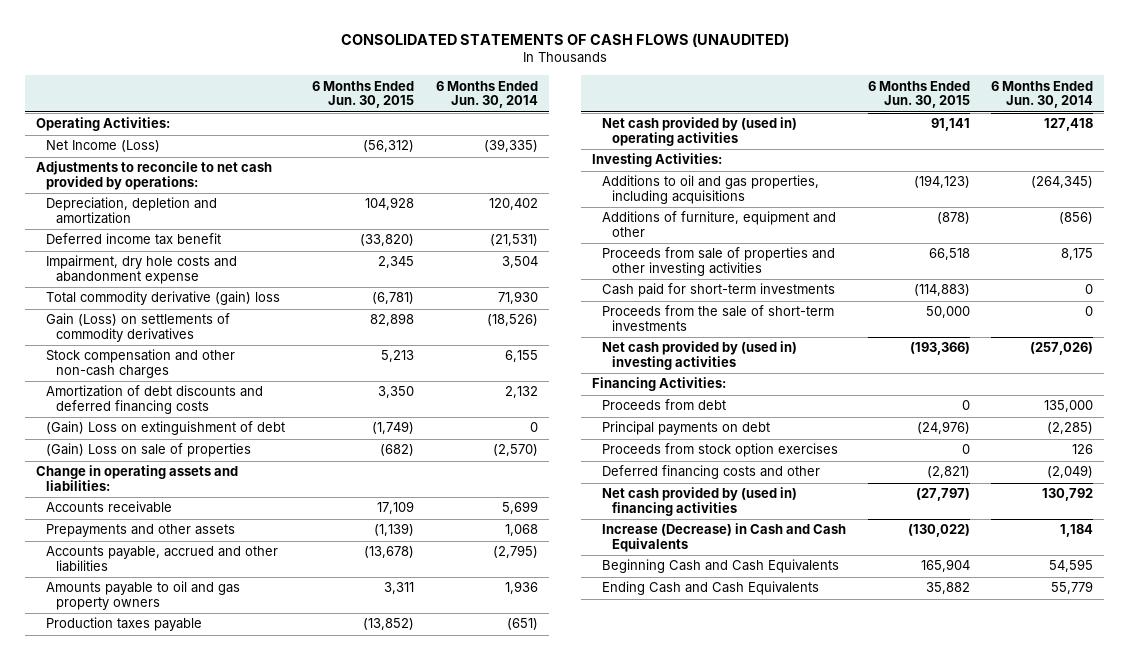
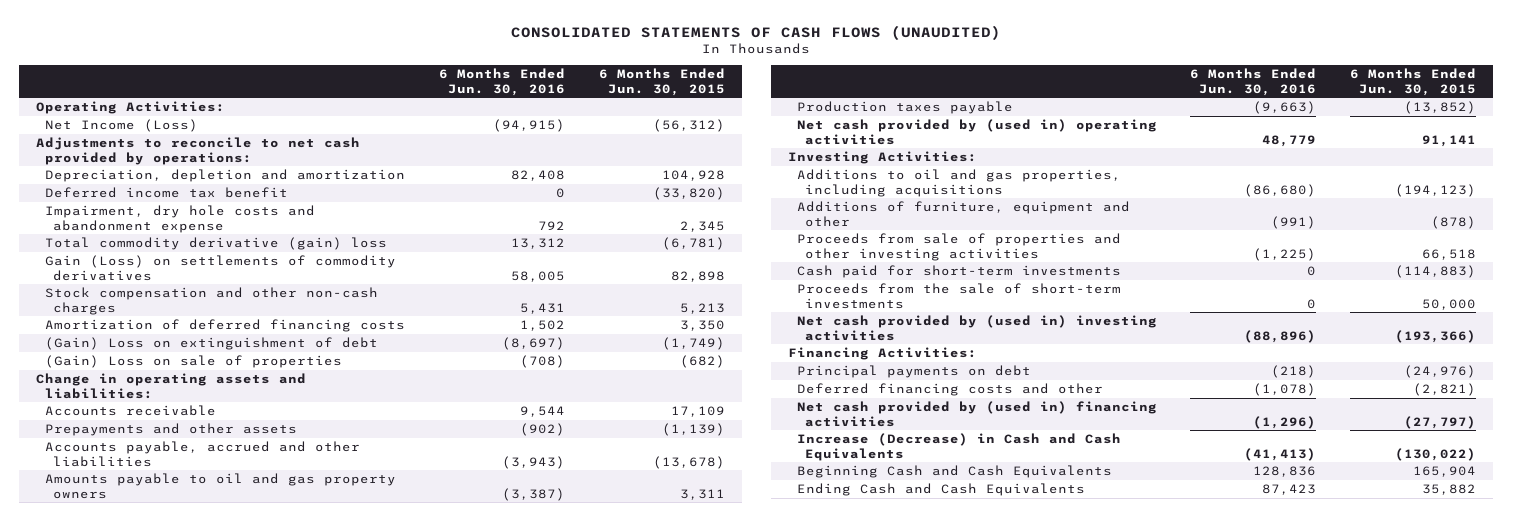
- | 6 Months Ended Jun. 30, 2015 | 6 Months Ended Jun. 30, 2014
+ | 6 Months Ended Jun. 30, 2016 | 6 Months Ended Jun. 30, 2015
- Amortization of debt discounts and deferred financing costs | 3,350 | 2,132
+ Amortization of deferred financing costs | 1,502 | 3,350
- Proceeds from debt | 0 | 135,000
- Proceeds from stock option exercises | 0 | 126

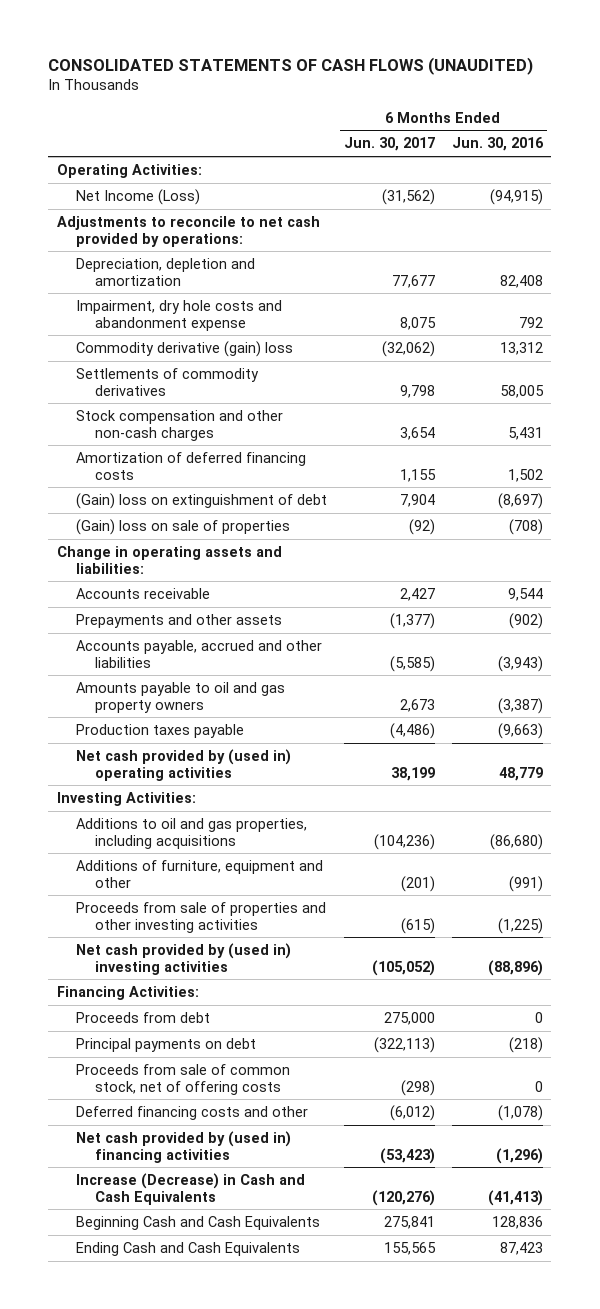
- | 6 Months Ended Jun. 30, 2016 | 6 Months Ended Jun. 30, 2015
+ | 6 Months Ended Jun. 30, 2017 | 6 Months Ended Jun. 30, 2016
- Deferred income tax benefit | 0 | (33,820)
- Total commodity derivative (gain) loss | 13,312 | (6,781)
- Gain (Loss) on settlements of commodity derivatives | 58,005 | 82,898
+ Commodity derivative (gain) loss | (32,062) | 13,312
+ Settlements of commodity derivatives | 9,798 | 58,005
- (Gain) Loss on extinguishment of debt | (8,697) | (1,749)
- (Gain) Loss on sale of properties | (708) | (682)
+ (Gain) loss on extinguishment of debt | 7,904 | (8,697)
+ (Gain) loss on sale of properties | (92) | (708)
- Cash paid for short-term investments | 0 | (114,883)
- Proceeds from the sale of short-term investments | 0 | 50,000
+ Proceeds from debt | 275,000 | 0
+ Proceeds from sale of common stock, net of offering costs | (298) | 0

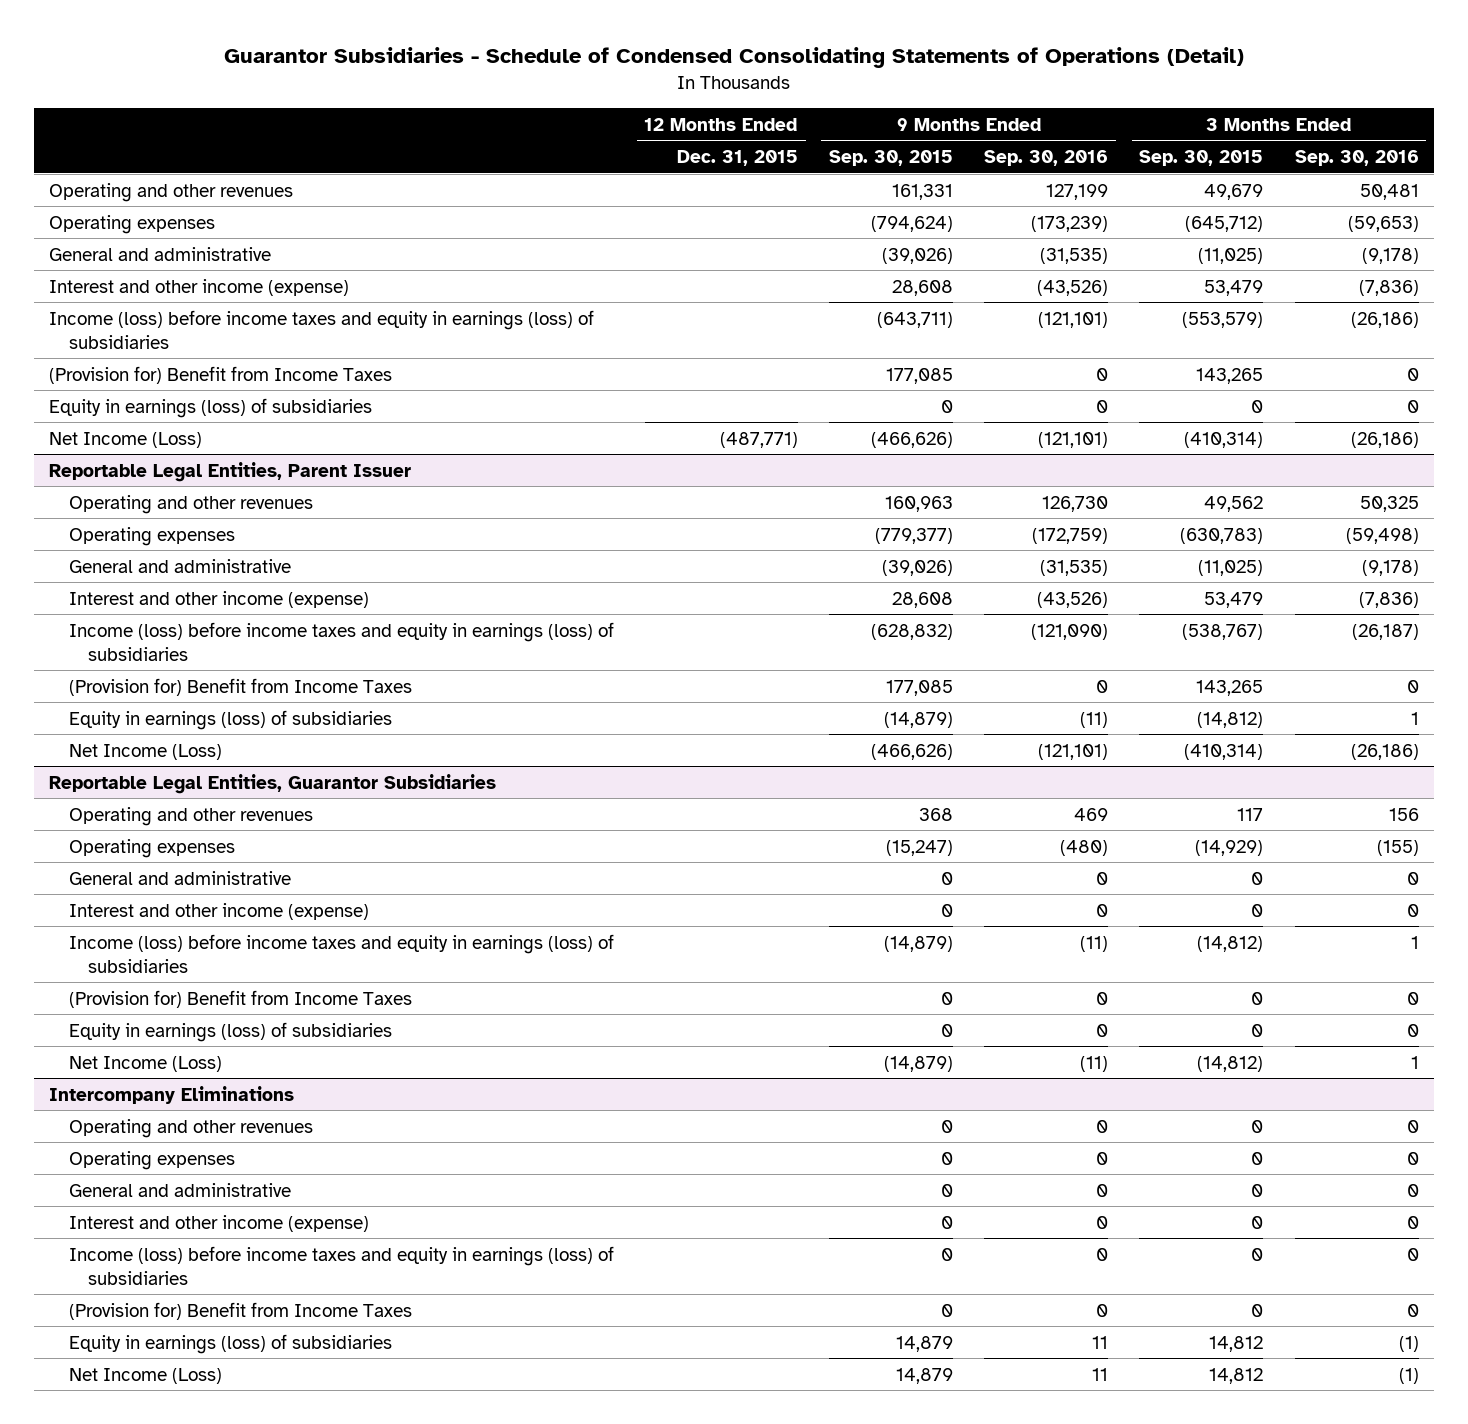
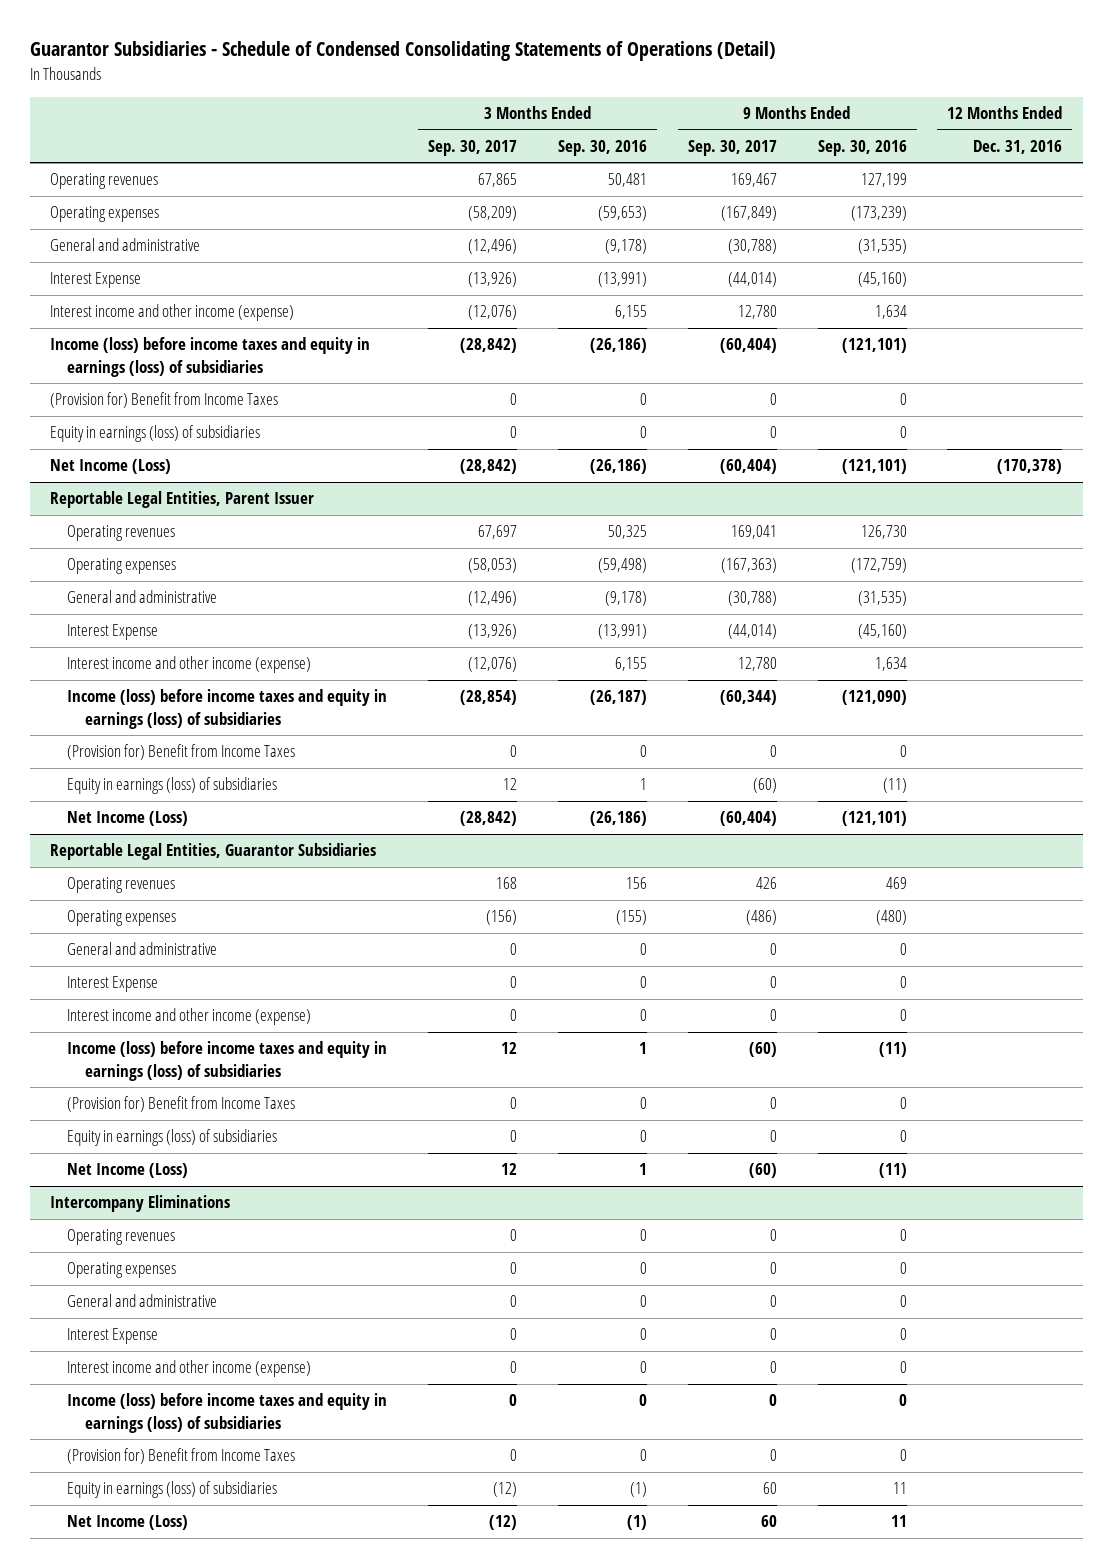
- | 12 Months Ended Dec. 31, 2015 | 9 Months Ended Sep. 30, 2015 | 9 Months Ended Sep. 30, 2016 | 3 Months Ended Sep. 30, 2015 | 3 Months Ended Sep. 30, 2016
+ | 3 Months Ended Sep. 30, 2017 | 3 Months Ended Sep. 30, 2016 | 9 Months Ended Sep. 30, 2017 | 9 Months Ended Sep. 30, 2016 | 12 Months Ended Dec. 31, 2016
- Operating and other revenues | | 161,331 | 127,199 | 49,679 | 50,481
+ Operating revenues | 67,865 | 50,481 | 169,467 | 127,199 |
- Interest and other income (expense) | | 28,608 | (43,526) | 53,479 | (7,836)
+ Interest Expense | (13,926) | (13,991) | (44,014) | (45,160) |
+ Interest income and other income (expense) | (12,076) | 6,155 | 12,780 | 1,634 |
@ Reportable Legal Entities, Parent Issuer
- Operating and other revenues | | 160,963 | 126,730 | 49,562 | 50,325
+ Operating revenues | 67,697 | 50,325 | 169,041 | 126,730 |
- Interest and other income (expense) | | 28,608 | (43,526) | 53,479 | (7,836)
+ Interest Expense | (13,926) | (13,991) | (44,014) | (45,160) |
+ Interest income and other income (expense) | (12,076) | 6,155 | 12,780 | 1,634 |
@ Reportable Legal Entities, Guarantor Subsidiaries
- Operating and other revenues | | 368 | 469 | 117 | 156
+ Operating revenues | 168 | 156 | 426 | 469 |
- Interest and other income (expense) | | 0 | 0 | 0 | 0
+ Interest Expense | 0 | 0 | 0 | 0 |
+ Interest income and other income (expense) | 0 | 0 | 0 | 0 |
@ Intercompany Eliminations
- Operating and other revenues | | 0 | 0 | 0 | 0
+ Operating revenues | 0 | 0 | 0 | 0 |
- Interest and other income (expense) | | 0 | 0 | 0 | 0
+ Interest Expense | 0 | 0 | 0 | 0 |
+ Interest income and other income (expense) | 0 | 0 | 0 | 0 |

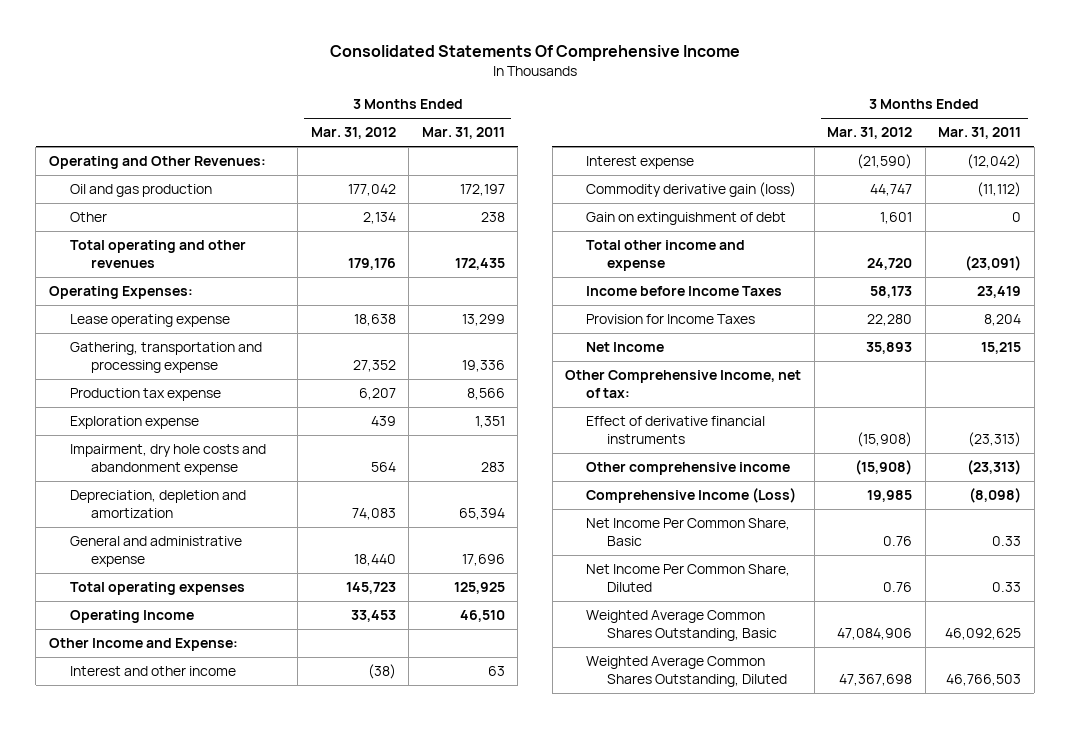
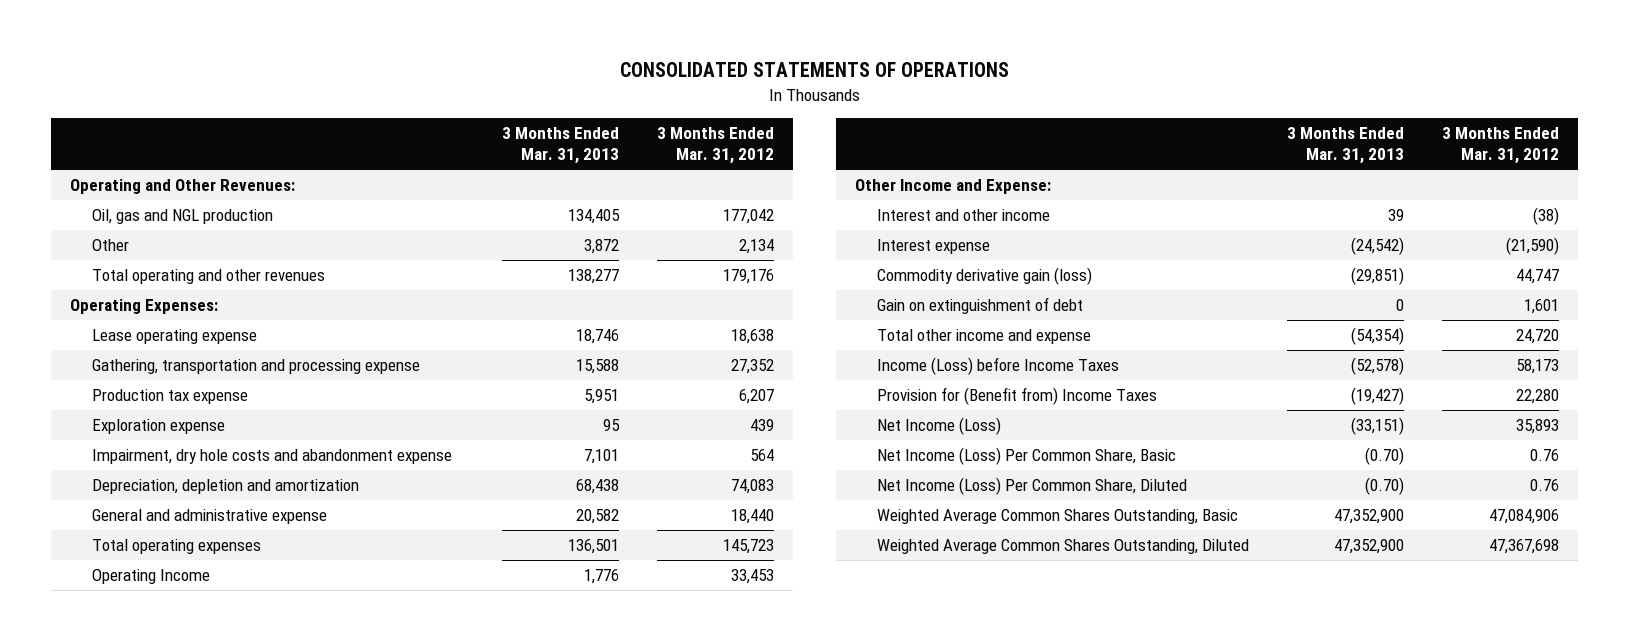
- Consolidated Statements Of Comprehensive Income
+ CONSOLIDATED STATEMENTS OF OPERATIONS
- | 3 Months Ended Mar. 31, 2012 | 3 Months Ended Mar. 31, 2011
+ | 3 Months Ended Mar. 31, 2013 | 3 Months Ended Mar. 31, 2012
- Oil and gas production | 177,042 | 172,197
+ Oil, gas and NGL production | 134,405 | 177,042
- Income before Income Taxes | 58,173 | 23,419
- Provision for Income Taxes | 22,280 | 8,204
- Net Income | 35,893 | 15,215
- Other Comprehensive Income, net of tax:
- Effect of derivative financial instruments | (15,908) | (23,313)
- Other comprehensive income | (15,908) | (23,313)
- Comprehensive Income (Loss) | 19,985 | (8,098)
- Net Income Per Common Share, Basic | 0.76 | 0.33
- Net Income Per Common Share, Diluted | 0.76 | 0.33
+ Income (Loss) before Income Taxes | (52,578) | 58,173
+ Provision for (Benefit from) Income Taxes | (19,427) | 22,280
+ Net Income (Loss) | (33,151) | 35,893
+ Net Income (Loss) Per Common Share, Basic | (0.70) | 0.76
+ Net Income (Loss) Per Common Share, Diluted | (0.70) | 0.76

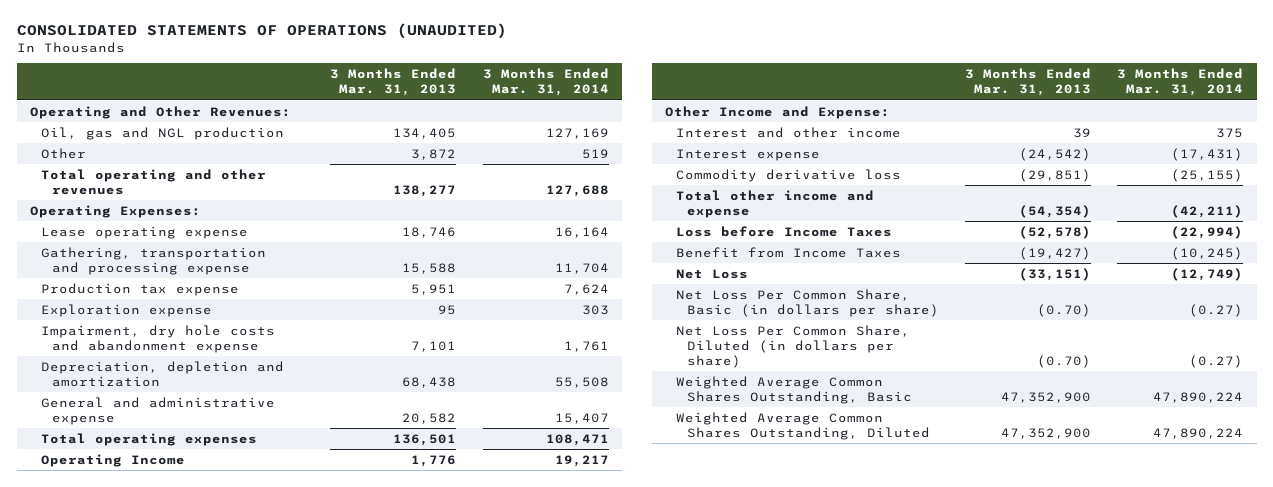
- CONSOLIDATED STATEMENTS OF OPERATIONS
+ CONSOLIDATED STATEMENTS OF OPERATIONS (UNAUDITED)
- | 3 Months Ended Mar. 31, 2013 | 3 Months Ended Mar. 31, 2012
+ | 3 Months Ended Mar. 31, 2013 | 3 Months Ended Mar. 31, 2014
- Commodity derivative gain (loss) | (29,851) | 44,747
- Gain on extinguishment of debt | 0 | 1,601
+ Commodity derivative loss | (29,851) | (25,155)
- Income (Loss) before Income Taxes | (52,578) | 58,173
- Provision for (Benefit from) Income Taxes | (19,427) | 22,280
- Net Income (Loss) | (33,151) | 35,893
- Net Income (Loss) Per Common Share, Basic | (0.70) | 0.76
- Net Income (Loss) Per Common Share, Diluted | (0.70) | 0.76
+ Loss before Income Taxes | (52,578) | (22,994)
+ Benefit from Income Taxes | (19,427) | (10,245)
+ Net Loss | (33,151) | (12,749)
+ Net Loss Per Common Share, Basic (in dollars per share) | (0.70) | (0.27)
+ Net Loss Per Common Share, Diluted (in dollars per share) | (0.70) | (0.27)

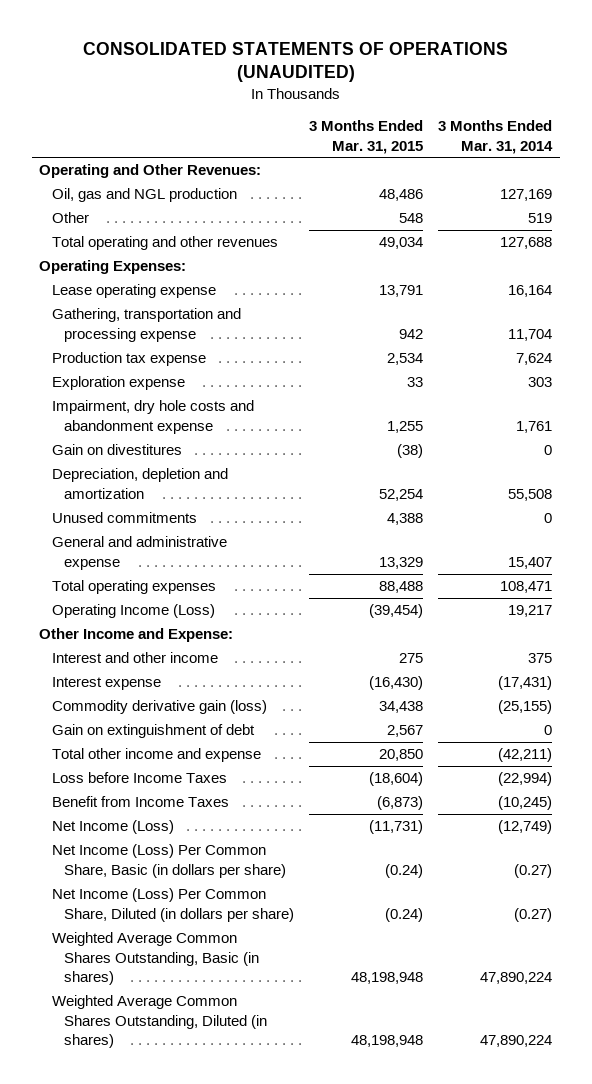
- | 3 Months Ended Mar. 31, 2013 | 3 Months Ended Mar. 31, 2014
+ | 3 Months Ended Mar. 31, 2015 | 3 Months Ended Mar. 31, 2014
+ Gain on divestitures | (38) | 0
+ Unused commitments | 4,388 | 0
- Operating Income | 1,776 | 19,217
+ Operating Income (Loss) | (39,454) | 19,217
- Commodity derivative loss | (29,851) | (25,155)
+ Commodity derivative gain (loss) | 34,438 | (25,155)
+ Gain on extinguishment of debt | 2,567 | 0
- Net Loss | (33,151) | (12,749)
- Net Loss Per Common Share, Basic (in dollars per share) | (0.70) | (0.27)
- Net Loss Per Common Share, Diluted (in dollars per share) | (0.70) | (0.27)
- Weighted Average Common Shares Outstanding, Basic | 47,352,900 | 47,890,224
- Weighted Average Common Shares Outstanding, Diluted | 47,352,900 | 47,890,224
+ Net Income (Loss) | (11,731) | (12,749)
+ Net Income (Loss) Per Common Share, Basic (in dollars per share) | (0.24) | (0.27)
+ Net Income (Loss) Per Common Share, Diluted (in dollars per share) | (0.24) | (0.27)
+ Weighted Average Common Shares Outstanding, Basic (in shares) | 48,198,948 | 47,890,224
+ Weighted Average Common Shares Outstanding, Diluted (in shares) | 48,198,948 | 47,890,224

